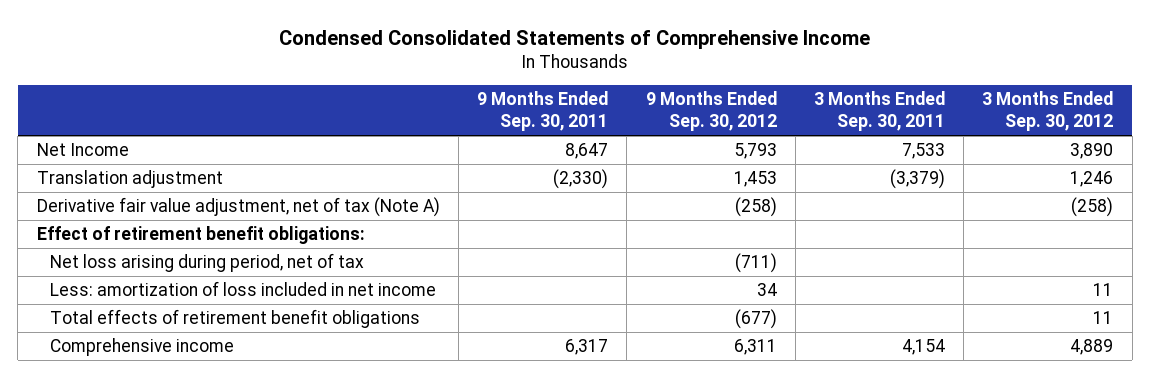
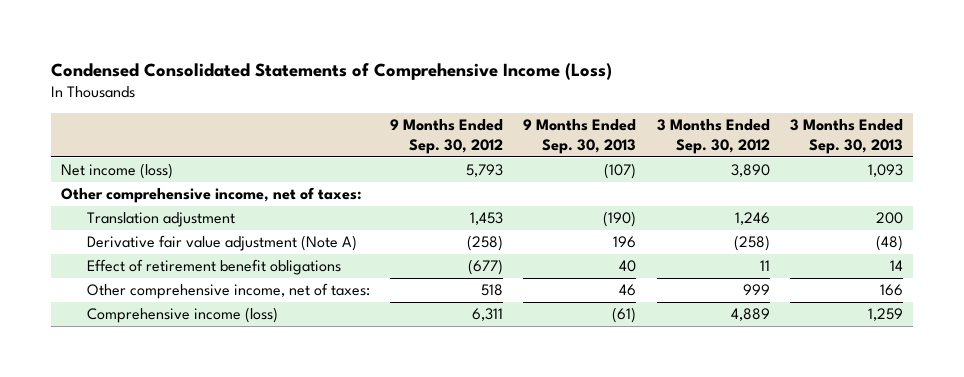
- Condensed Consolidated Statements of Comprehensive Income
+ Condensed Consolidated Statements of Comprehensive Income (Loss)
- | 9 Months Ended Sep. 30, 2011 | 9 Months Ended Sep. 30, 2012 | 3 Months Ended Sep. 30, 2011 | 3 Months Ended Sep. 30, 2012
+ | 9 Months Ended Sep. 30, 2012 | 9 Months Ended Sep. 30, 2013 | 3 Months Ended Sep. 30, 2012 | 3 Months Ended Sep. 30, 2013
- Net Income | 8,647 | 5,793 | 7,533 | 3,890
+ Net income (loss) | 5,793 | (107) | 3,890 | 1,093
+ Other comprehensive income, net of taxes:
- Derivative fair value adjustment, net of tax (Note A) | | (258) | | (258)
- Effect of retirement benefit obligations:
- Net loss arising during period, net of tax | | (711) | |
- Less: amortization of loss included in net income | | 34 | | 11
- Total effects of retirement benefit obligations | | (677) | | 11
- Comprehensive income | 6,317 | 6,311 | 4,154 | 4,889
+ Derivative fair value adjustment (Note A) | (258) | 196 | (258) | (48)
+ Effect of retirement benefit obligations | (677) | 40 | 11 | 14
+ Other comprehensive income, net of taxes: | 518 | 46 | 999 | 166
+ Comprehensive income (loss) | 6,311 | (61) | 4,889 | 1,259

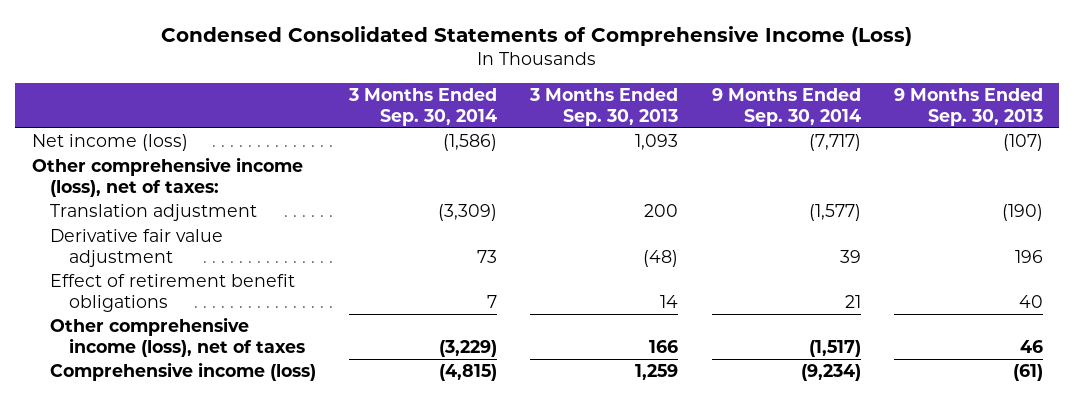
- | 9 Months Ended Sep. 30, 2012 | 9 Months Ended Sep. 30, 2013 | 3 Months Ended Sep. 30, 2012 | 3 Months Ended Sep. 30, 2013
+ | 3 Months Ended Sep. 30, 2014 | 3 Months Ended Sep. 30, 2013 | 9 Months Ended Sep. 30, 2014 | 9 Months Ended Sep. 30, 2013
- Other comprehensive income, net of taxes:
+ Other comprehensive income (loss), net of taxes:
- Derivative fair value adjustment (Note A) | (258) | 196 | (258) | (48)
+ Derivative fair value adjustment | 73 | (48) | 39 | 196
- Other comprehensive income, net of taxes: | 518 | 46 | 999 | 166
+ Other comprehensive income (loss), net of taxes | (3,229) | 166 | (1,517) | 46

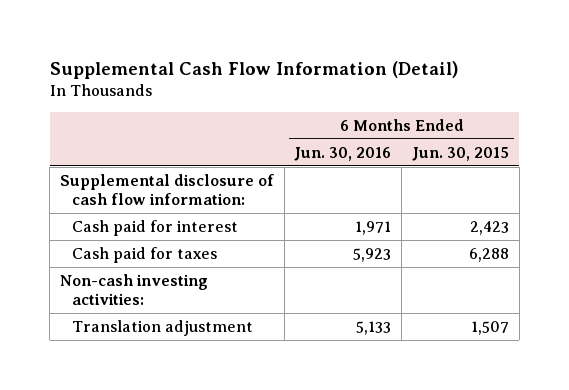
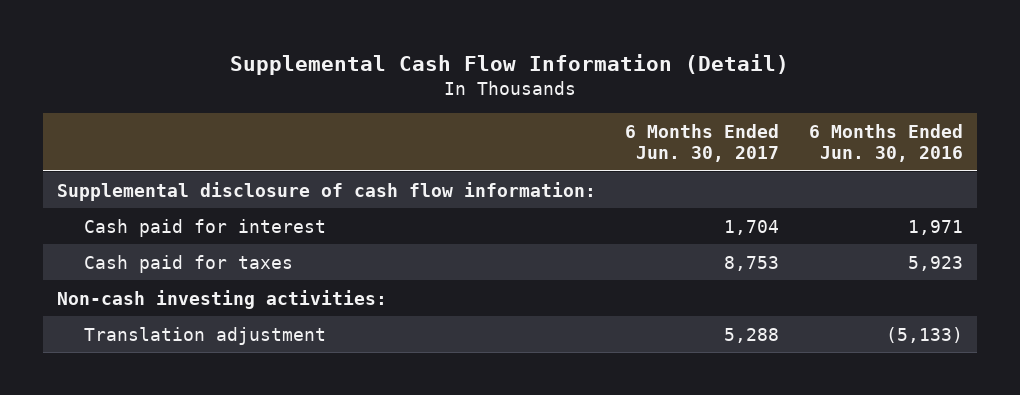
- | 6 Months Ended Jun. 30, 2016 | 6 Months Ended Jun. 30, 2015
+ | 6 Months Ended Jun. 30, 2017 | 6 Months Ended Jun. 30, 2016
- Translation adjustment | 5,133 | 1,507
+ Translation adjustment | 5,288 | (5,133)

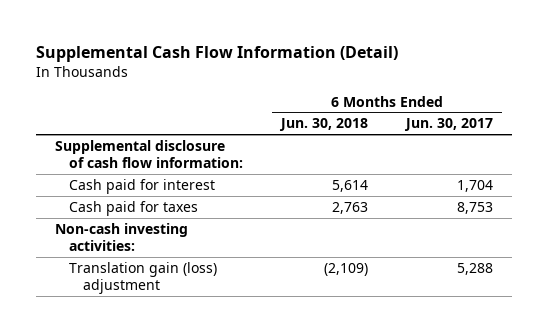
- | 6 Months Ended Jun. 30, 2017 | 6 Months Ended Jun. 30, 2016
+ | 6 Months Ended Jun. 30, 2018 | 6 Months Ended Jun. 30, 2017
- Translation adjustment | 5,288 | (5,133)
+ Translation gain (loss) adjustment | (2,109) | 5,288

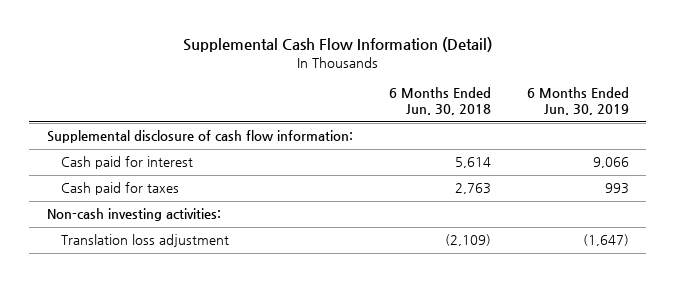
- | 6 Months Ended Jun. 30, 2018 | 6 Months Ended Jun. 30, 2017
+ | 6 Months Ended Jun. 30, 2018 | 6 Months Ended Jun. 30, 2019
- Translation gain (loss) adjustment | (2,109) | 5,288
+ Translation loss adjustment | (2,109) | (1,647)

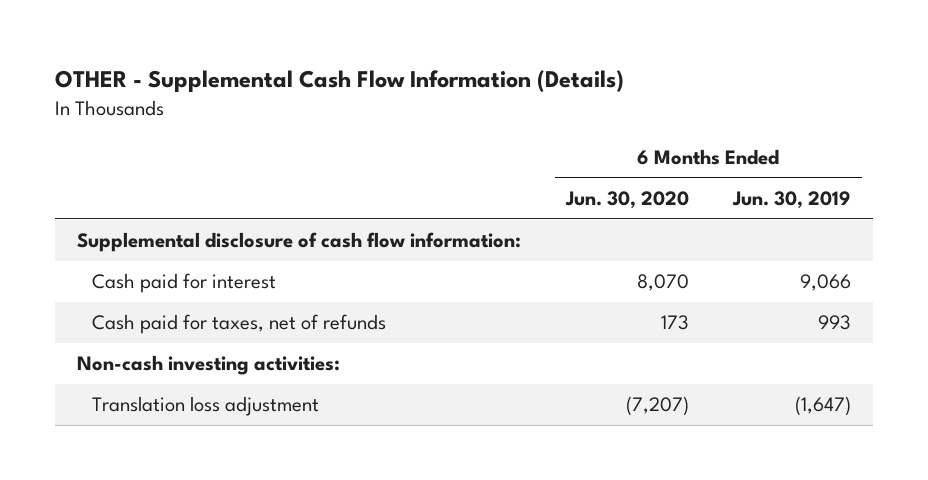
- Supplemental Cash Flow Information (Detail)
+ OTHER - Supplemental Cash Flow Information (Details)
- | 6 Months Ended Jun. 30, 2018 | 6 Months Ended Jun. 30, 2019
+ | 6 Months Ended Jun. 30, 2020 | 6 Months Ended Jun. 30, 2019
- Cash paid for taxes | 2,763 | 993
+ Cash paid for taxes, net of refunds | 173 | 993

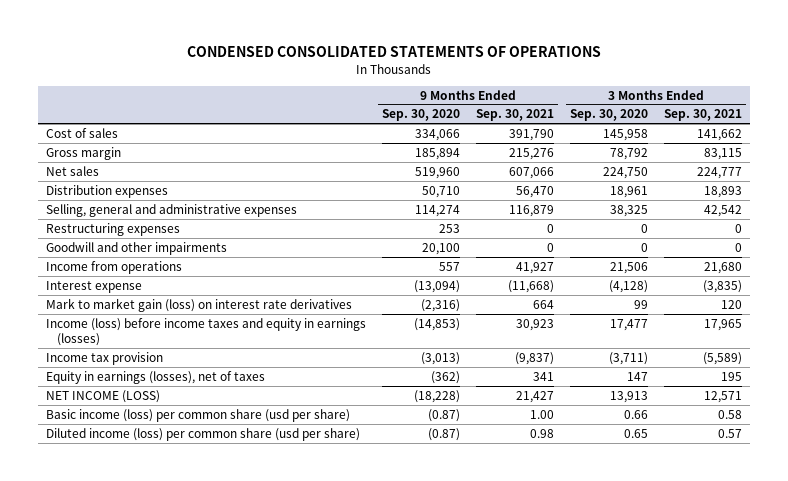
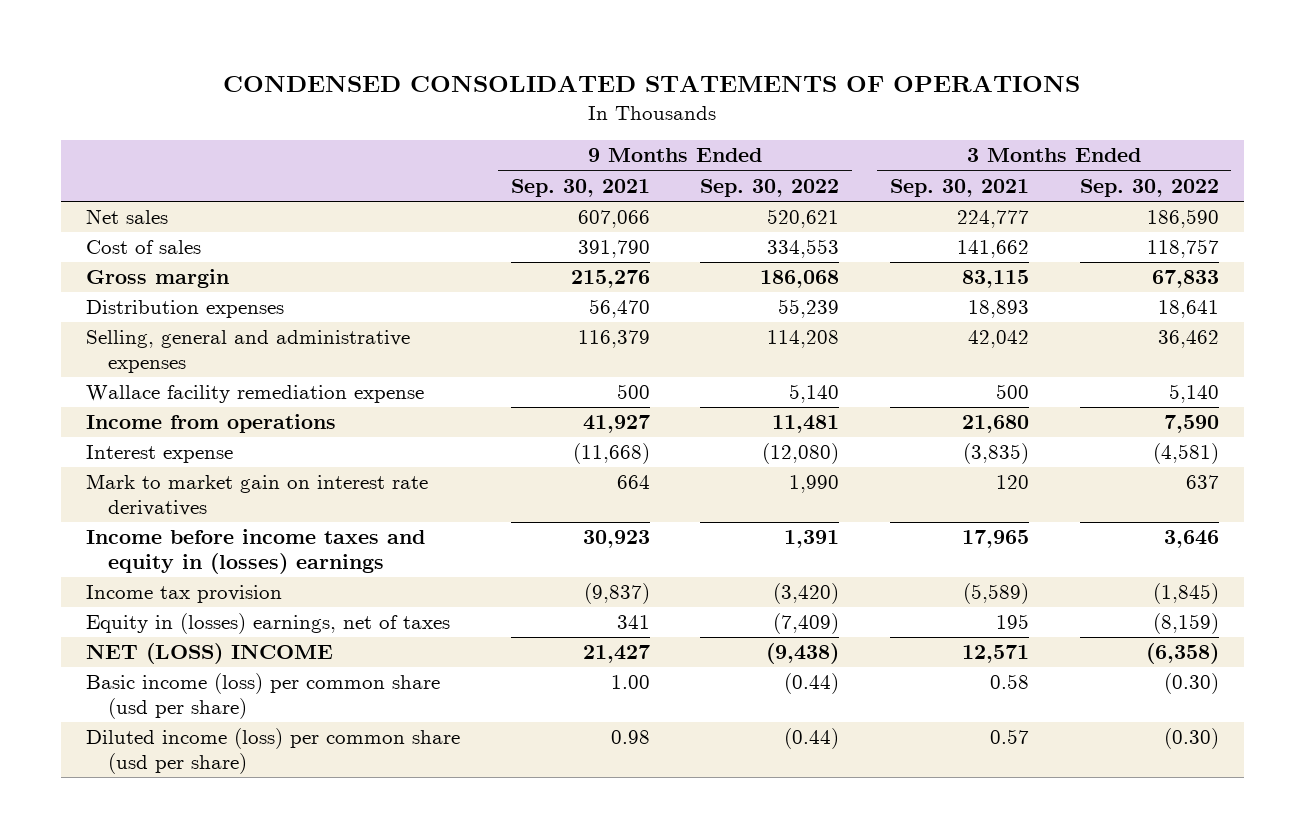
- | 9 Months Ended Sep. 30, 2020 | 9 Months Ended Sep. 30, 2021 | 3 Months Ended Sep. 30, 2020 | 3 Months Ended Sep. 30, 2021
+ | 9 Months Ended Sep. 30, 2021 | 9 Months Ended Sep. 30, 2022 | 3 Months Ended Sep. 30, 2021 | 3 Months Ended Sep. 30, 2022
moved up: Net sales | 607,066 | 520,621 | 224,777 | 186,590
- Selling, general and administrative expenses | 114,274 | 116,879 | 38,325 | 42,542
- Restructuring expenses | 253 | 0 | 0 | 0
- Goodwill and other impairments | 20,100 | 0 | 0 | 0
+ Selling, general and administrative expenses | 116,379 | 114,208 | 42,042 | 36,462
+ Wallace facility remediation expense | 500 | 5,140 | 500 | 5,140
- Mark to market gain (loss) on interest rate derivatives | (2,316) | 664 | 99 | 120
- Income (loss) before income taxes and equity in earnings (losses) | (14,853) | 30,923 | 17,477 | 17,965
+ Mark to market gain on interest rate derivatives | 664 | 1,990 | 120 | 637
+ Income before income taxes and equity in (losses) earnings | 30,923 | 1,391 | 17,965 | 3,646
- Equity in earnings (losses), net of taxes | (362) | 341 | 147 | 195
- NET INCOME (LOSS) | (18,228) | 21,427 | 13,913 | 12,571
+ Equity in (losses) earnings, net of taxes | 341 | (7,409) | 195 | (8,159)
+ NET (LOSS) INCOME | 21,427 | (9,438) | 12,571 | (6,358)

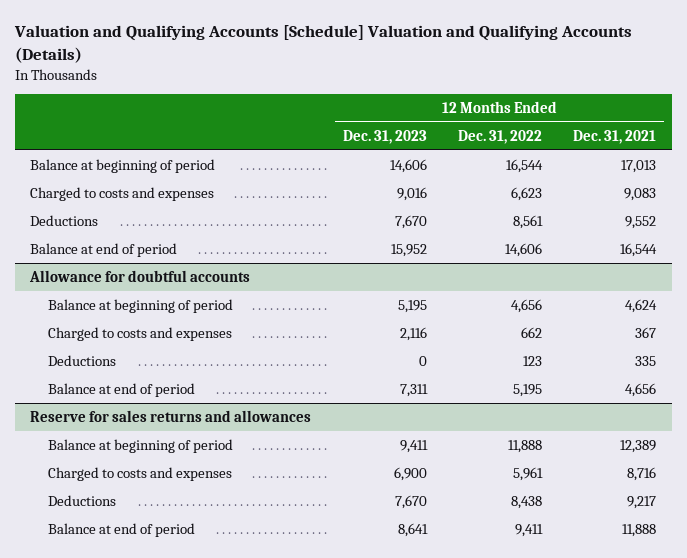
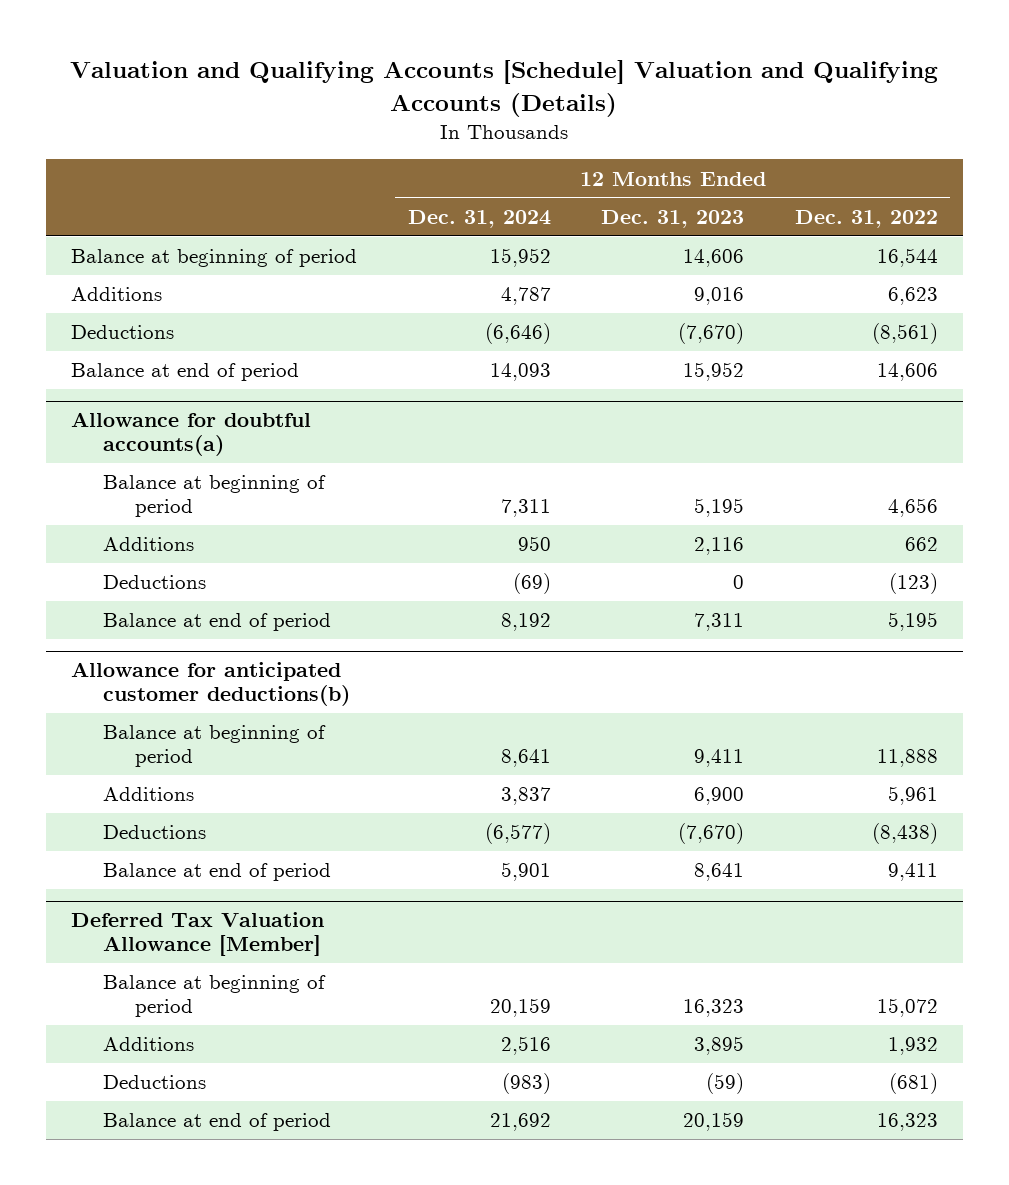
- | 12 Months Ended Dec. 31, 2023 | 12 Months Ended Dec. 31, 2022 | 12 Months Ended Dec. 31, 2021
+ | 12 Months Ended Dec. 31, 2024 | 12 Months Ended Dec. 31, 2023 | 12 Months Ended Dec. 31, 2022
- Charged to costs and expenses | 9,016 | 6,623 | 9,083
- Deductions | 7,670 | 8,561 | 9,552
+ Additions | 4,787 | 9,016 | 6,623
+ Deductions | (6,646) | (7,670) | (8,561)
- Allowance for doubtful accounts
+ Allowance for doubtful accounts(a)
- Charged to costs and expenses | 2,116 | 662 | 367
- Deductions | 0 | 123 | 335
+ Additions | 950 | 2,116 | 662
+ Deductions | (69) | 0 | (123)
- Reserve for sales returns and allowances
+ Allowance for anticipated customer deductions(b)
- Charged to costs and expenses | 6,900 | 5,961 | 8,716
- Deductions | 7,670 | 8,438 | 9,217
+ Additions | 3,837 | 6,900 | 5,961
+ Deductions | (6,577) | (7,670) | (8,438)
+ Deferred Tax Valuation Allowance [Member]
+ Balance at beginning of period | 20,159 | 16,323 | 15,072
+ Additions | 2,516 | 3,895 | 1,932
+ Deductions | (983) | (59) | (681)
+ Balance at end of period | 21,692 | 20,159 | 16,323

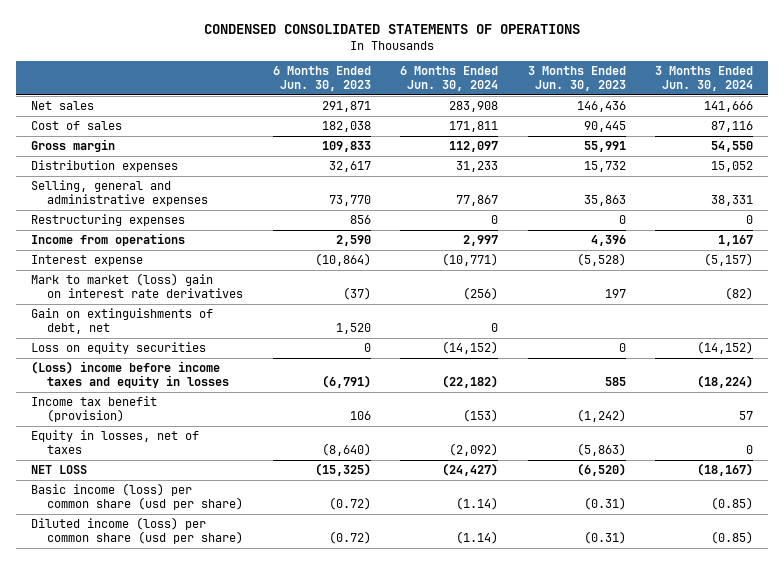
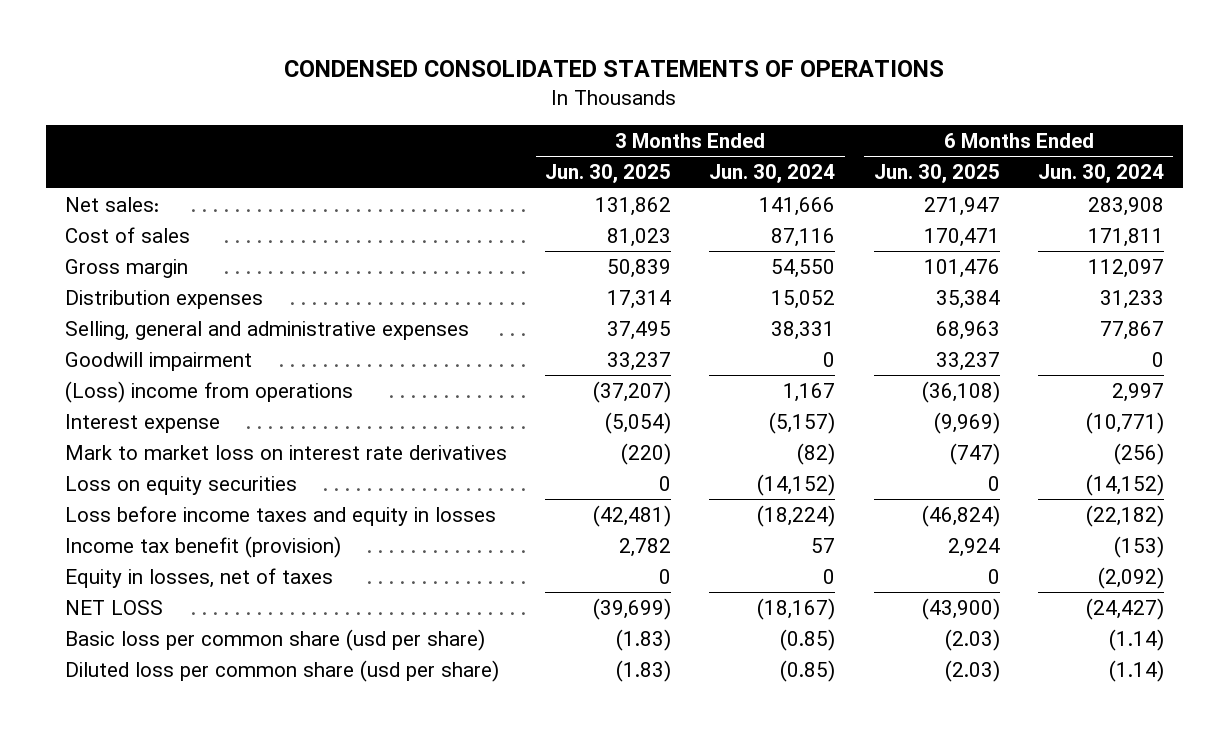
- | 6 Months Ended Jun. 30, 2023 | 6 Months Ended Jun. 30, 2024 | 3 Months Ended Jun. 30, 2023 | 3 Months Ended Jun. 30, 2024
+ | 3 Months Ended Jun. 30, 2025 | 3 Months Ended Jun. 30, 2024 | 6 Months Ended Jun. 30, 2025 | 6 Months Ended Jun. 30, 2024
- Net sales | 291,871 | 283,908 | 146,436 | 141,666
+ Net sales: | 131,862 | 141,666 | 271,947 | 283,908
- Restructuring expenses | 856 | 0 | 0 | 0
- Income from operations | 2,590 | 2,997 | 4,396 | 1,167
+ Goodwill impairment | 33,237 | 0 | 33,237 | 0
+ (Loss) income from operations | (37,207) | 1,167 | (36,108) | 2,997
- Mark to market (loss) gain on interest rate derivatives | (37) | (256) | 197 | (82)
- Gain on extinguishments of debt, net | 1,520 | 0 | |
+ Mark to market loss on interest rate derivatives | (220) | (82) | (747) | (256)
- (Loss) income before income taxes and equity in losses | (6,791) | (22,182) | 585 | (18,224)
+ Loss before income taxes and equity in losses | (42,481) | (18,224) | (46,824) | (22,182)
- Basic income (loss) per common share (usd per share) | (0.72) | (1.14) | (0.31) | (0.85)
- Diluted income (loss) per common share (usd per share) | (0.72) | (1.14) | (0.31) | (0.85)
+ Basic loss per common share (usd per share) | (1.83) | (0.85) | (2.03) | (1.14)
+ Diluted loss per common share (usd per share) | (1.83) | (0.85) | (2.03) | (1.14)

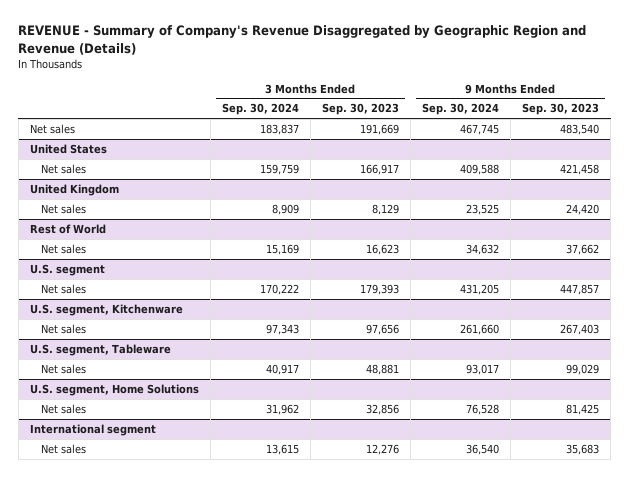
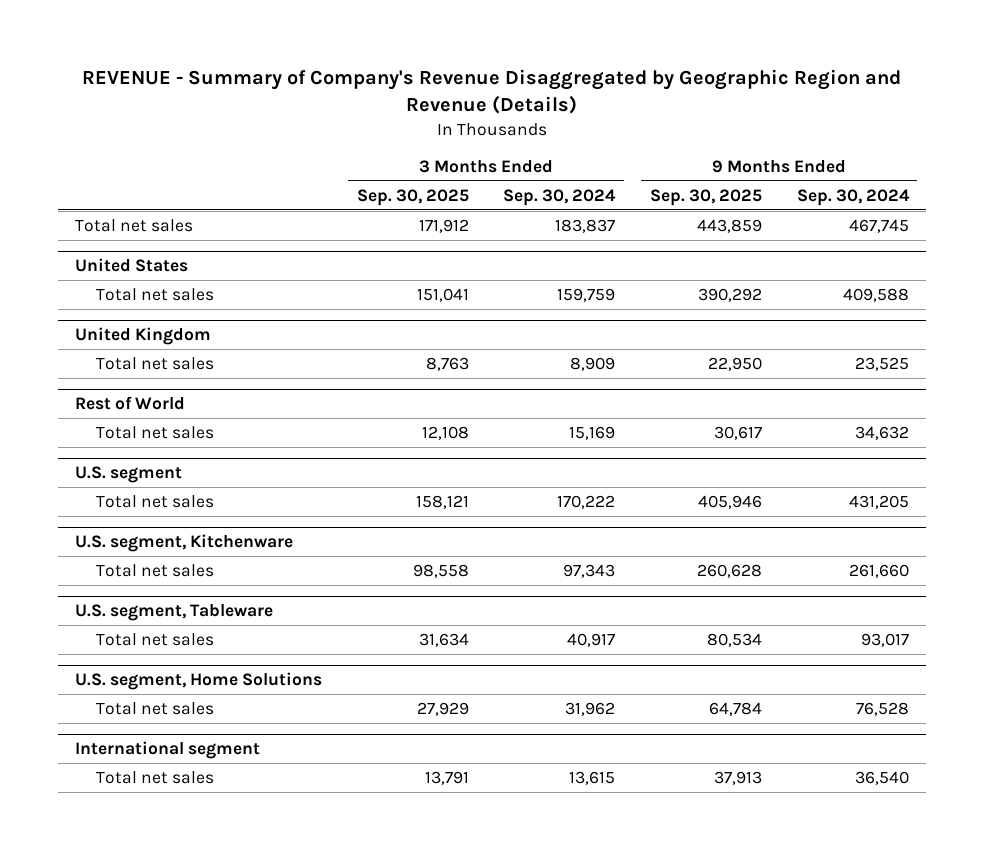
- | 3 Months Ended Sep. 30, 2024 | 3 Months Ended Sep. 30, 2023 | 9 Months Ended Sep. 30, 2024 | 9 Months Ended Sep. 30, 2023
+ | 3 Months Ended Sep. 30, 2025 | 3 Months Ended Sep. 30, 2024 | 9 Months Ended Sep. 30, 2025 | 9 Months Ended Sep. 30, 2024
- Net sales | 183,837 | 191,669 | 467,745 | 483,540
+ Total net sales | 171,912 | 183,837 | 443,859 | 467,745
@ United States
- Net sales | 159,759 | 166,917 | 409,588 | 421,458
+ Total net sales | 151,041 | 159,759 | 390,292 | 409,588
@ United Kingdom
- Net sales | 8,909 | 8,129 | 23,525 | 24,420
+ Total net sales | 8,763 | 8,909 | 22,950 | 23,525
@ Rest of World
- Net sales | 15,169 | 16,623 | 34,632 | 37,662
+ Total net sales | 12,108 | 15,169 | 30,617 | 34,632
@ U.S. segment
- Net sales | 170,222 | 179,393 | 431,205 | 447,857
+ Total net sales | 158,121 | 170,222 | 405,946 | 431,205
@ U.S. segment, Kitchenware
- Net sales | 97,343 | 97,656 | 261,660 | 267,403
+ Total net sales | 98,558 | 97,343 | 260,628 | 261,660
@ U.S. segment, Tableware
- Net sales | 40,917 | 48,881 | 93,017 | 99,029
+ Total net sales | 31,634 | 40,917 | 80,534 | 93,017
@ U.S. segment, Home Solutions
- Net sales | 31,962 | 32,856 | 76,528 | 81,425
+ Total net sales | 27,929 | 31,962 | 64,784 | 76,528
@ International segment
- Net sales | 13,615 | 12,276 | 36,540 | 35,683
+ Total net sales | 13,791 | 13,615 | 37,913 | 36,540

